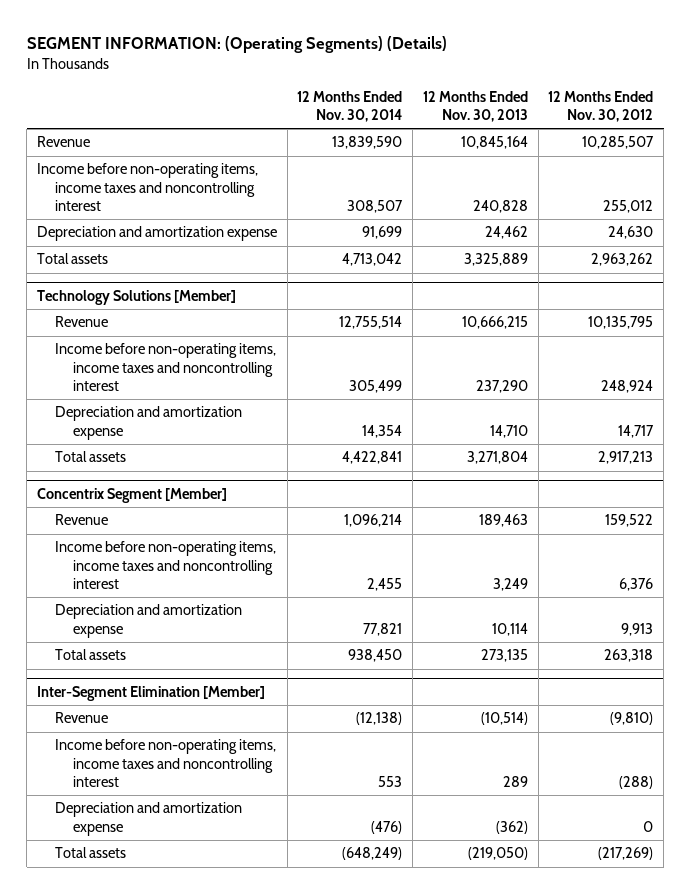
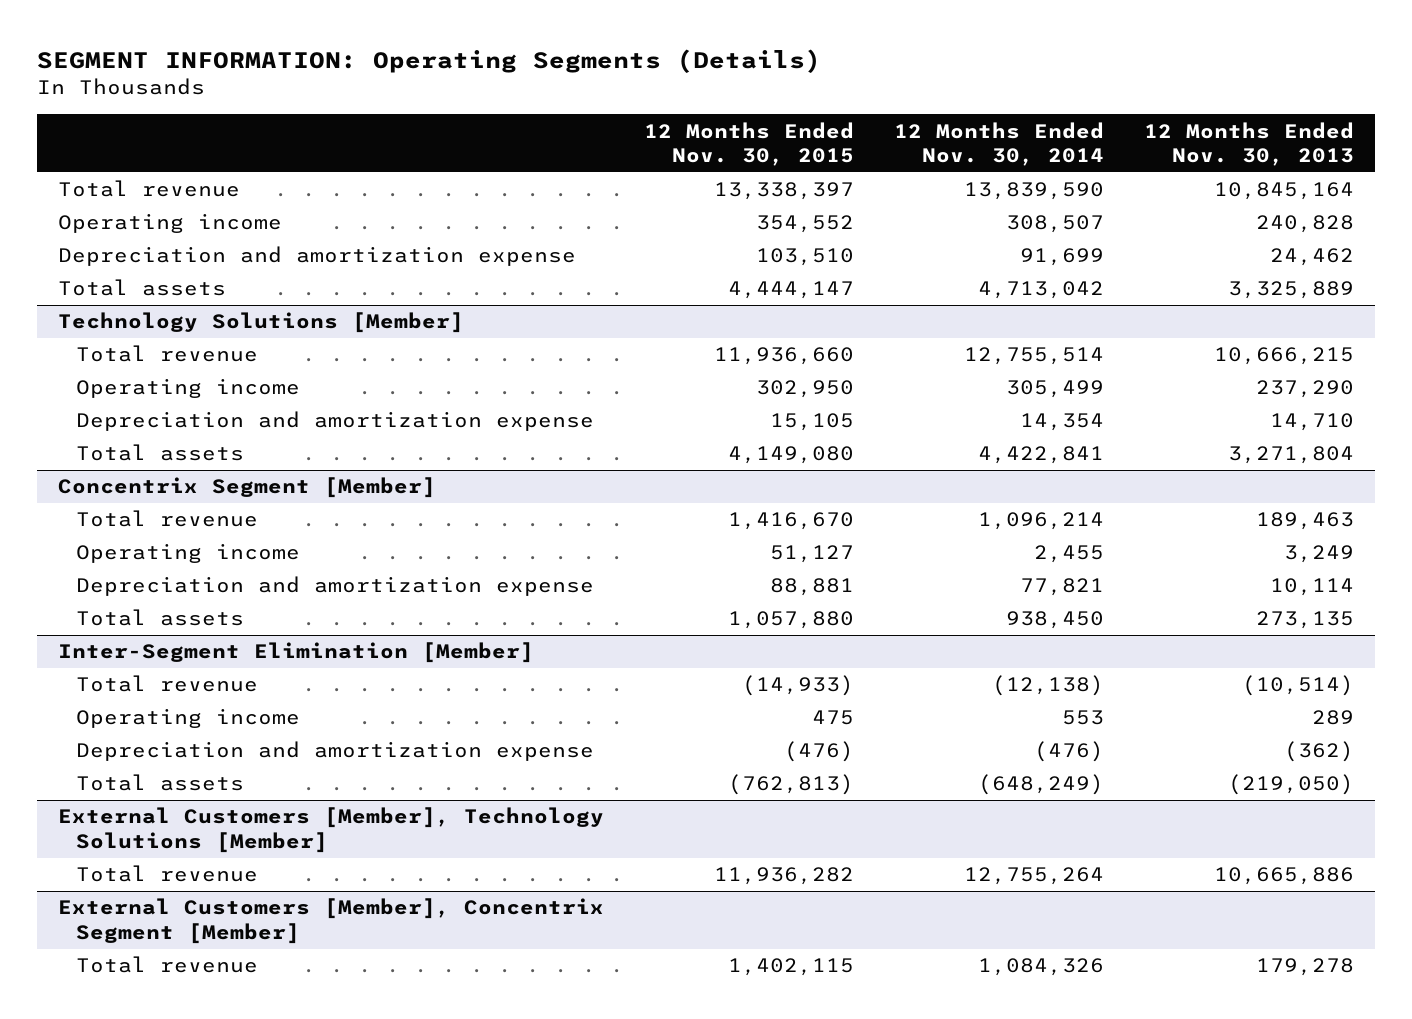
- SEGMENT INFORMATION: (Operating Segments) (Details)
+ SEGMENT INFORMATION: Operating Segments (Details)
- | 12 Months Ended Nov. 30, 2014 | 12 Months Ended Nov. 30, 2013 | 12 Months Ended Nov. 30, 2012
+ | 12 Months Ended Nov. 30, 2015 | 12 Months Ended Nov. 30, 2014 | 12 Months Ended Nov. 30, 2013
- Revenue | 13,839,590 | 10,845,164 | 10,285,507
- Income before non-operating items, income taxes and noncontrolling interest | 308,507 | 240,828 | 255,012
+ Total revenue | 13,338,397 | 13,839,590 | 10,845,164
+ Operating income | 354,552 | 308,507 | 240,828
@ Technology Solutions [Member]
- Revenue | 12,755,514 | 10,666,215 | 10,135,795
- Income before non-operating items, income taxes and noncontrolling interest | 305,499 | 237,290 | 248,924
+ Total revenue | 11,936,660 | 12,755,514 | 10,666,215
+ Operating income | 302,950 | 305,499 | 237,290
@ Concentrix Segment [Member]
- Revenue | 1,096,214 | 189,463 | 159,522
- Income before non-operating items, income taxes and noncontrolling interest | 2,455 | 3,249 | 6,376
+ Total revenue | 1,416,670 | 1,096,214 | 189,463
+ Operating income | 51,127 | 2,455 | 3,249
@ Inter-Segment Elimination [Member]
- Revenue | (12,138) | (10,514) | (9,810)
- Income before non-operating items, income taxes and noncontrolling interest | 553 | 289 | (288)
+ Total revenue | (14,933) | (12,138) | (10,514)
+ Operating income | 475 | 553 | 289
+ External Customers [Member], Technology Solutions [Member]
+ Total revenue | 11,936,282 | 12,755,264 | 10,665,886
+ External Customers [Member], Concentrix Segment [Member]
+ Total revenue | 1,402,115 | 1,084,326 | 179,278

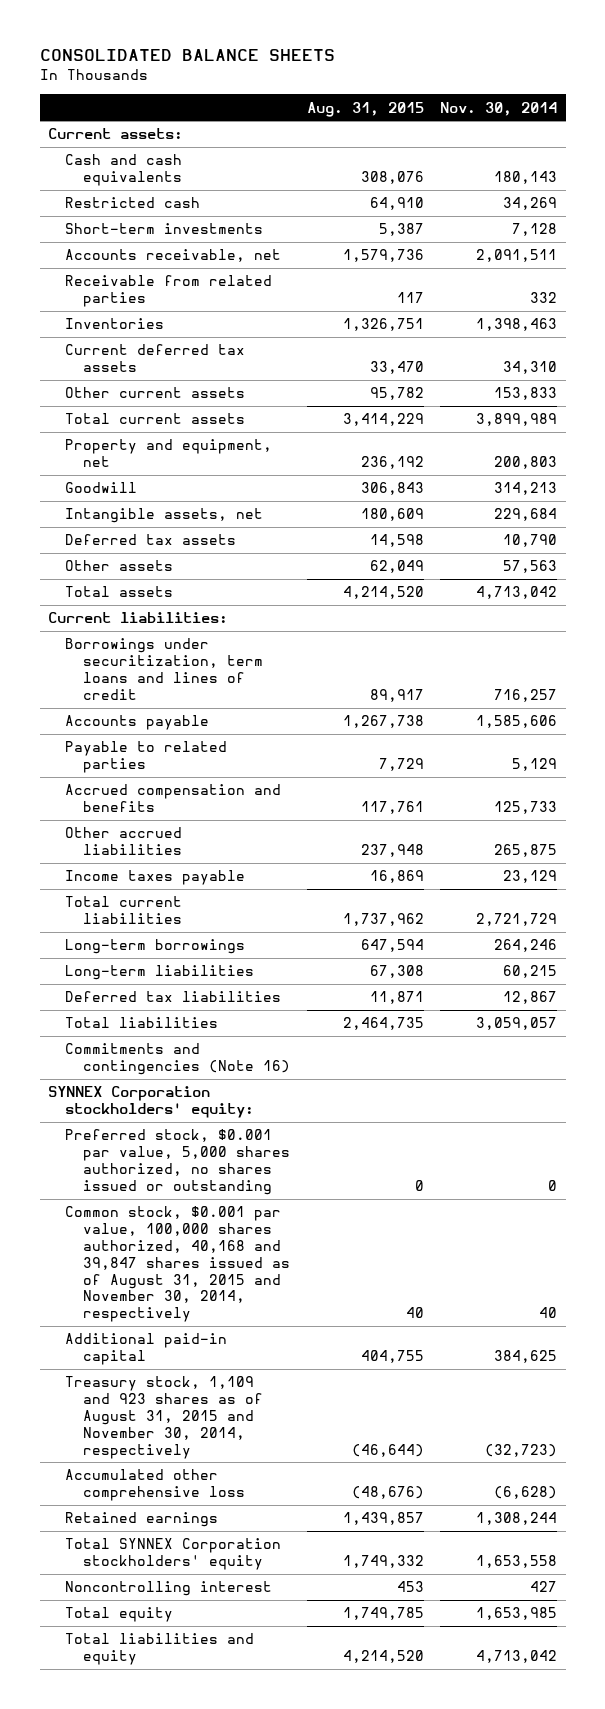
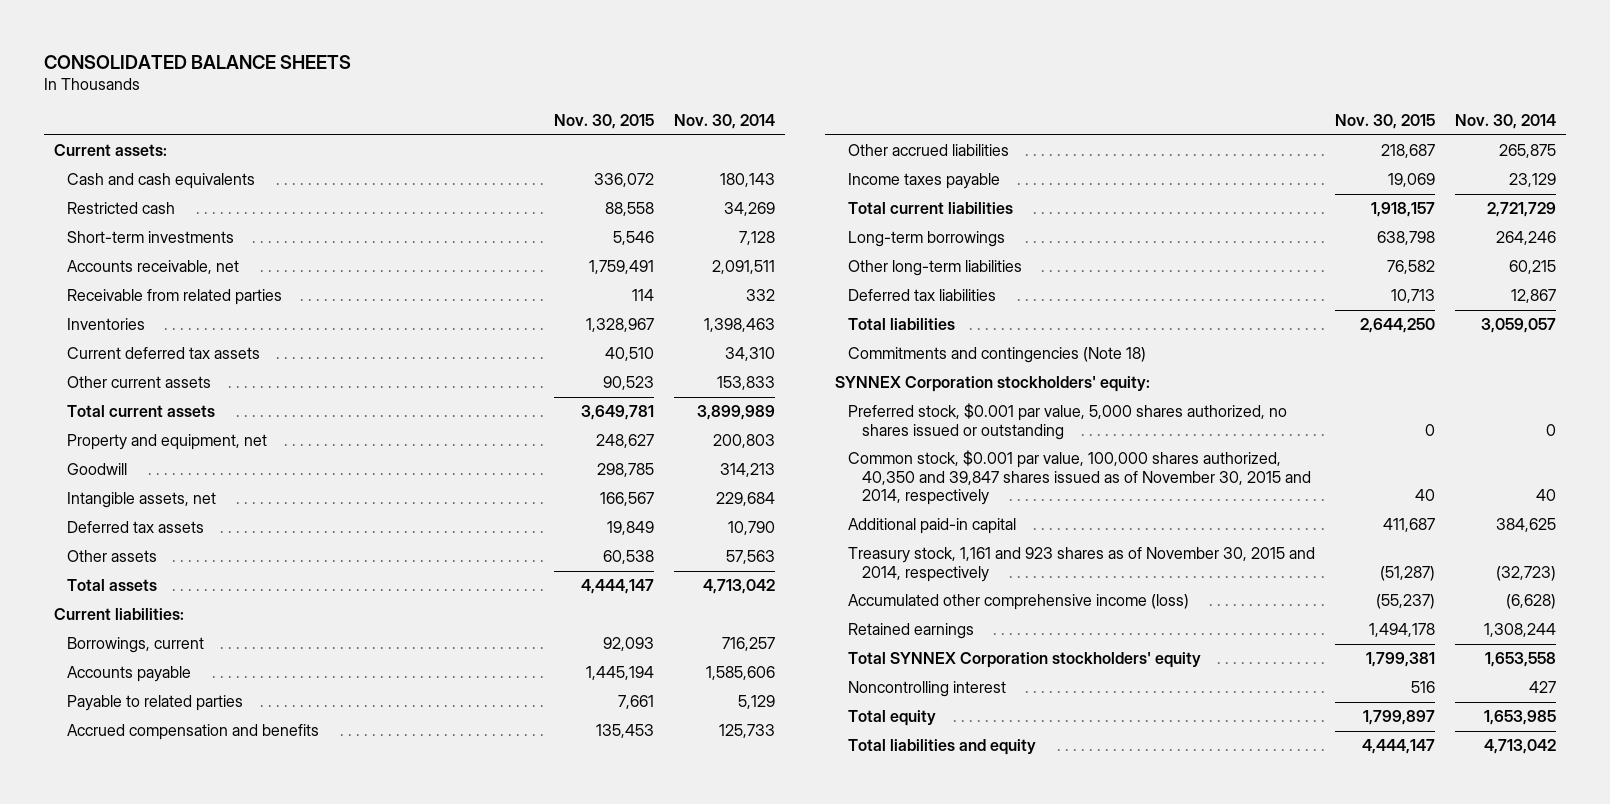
- | Aug. 31, 2015 | Nov. 30, 2014
+ | Nov. 30, 2015 | Nov. 30, 2014
- Borrowings under securitization, term loans and lines of credit | 89,917 | 716,257
+ Borrowings, current | 92,093 | 716,257
- Long-term liabilities | 67,308 | 60,215
+ Other long-term liabilities | 76,582 | 60,215
- Commitments and contingencies (Note 16)
+ Commitments and contingencies (Note 18)
- Common stock, $0.001 par value, 100,000 shares authorized, 40,168 and 39,847 shares issued as of August 31, 2015 and November 30, 2014, respectively | 40 | 40
+ Common stock, $0.001 par value, 100,000 shares authorized, 40,350 and 39,847 shares issued as of November 30, 2015 and 2014, respectively | 40 | 40
- Treasury stock, 1,109 and 923 shares as of August 31, 2015 and November 30, 2014, respectively | (46,644) | (32,723)
- Accumulated other comprehensive loss | (48,676) | (6,628)
+ Treasury stock, 1,161 and 923 shares as of November 30, 2015 and 2014, respectively | (51,287) | (32,723)
+ Accumulated other comprehensive income (loss) | (55,237) | (6,628)

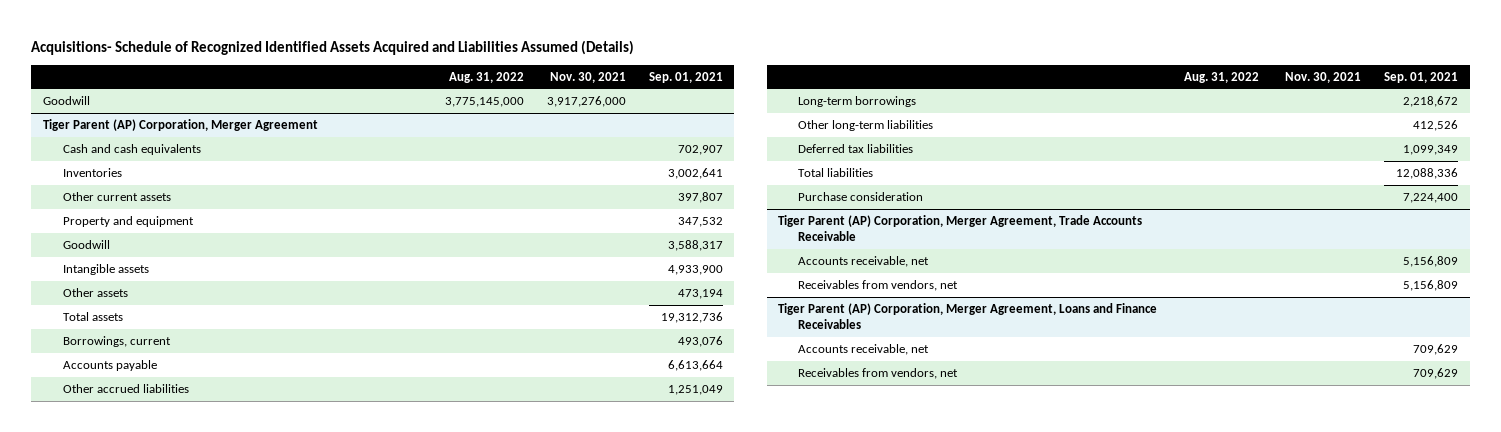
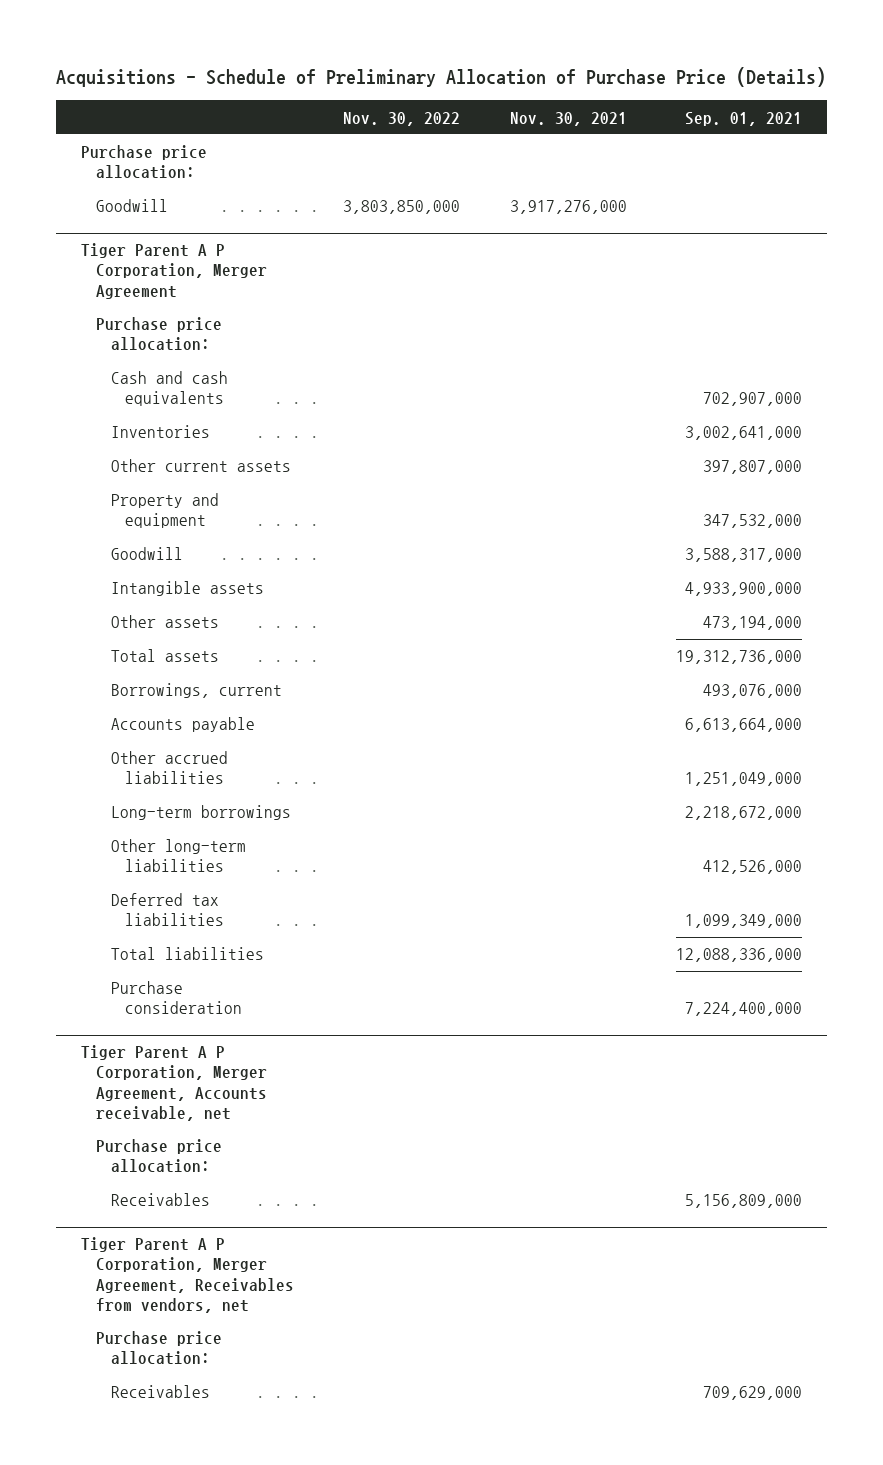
- Acquisitions- Schedule of Recognized Identified Assets Acquired and Liabilities Assumed (Details)
+ Acquisitions - Schedule of Preliminary Allocation of Purchase Price (Details)
- | Aug. 31, 2022 | Nov. 30, 2021 | Sep. 01, 2021
+ | Nov. 30, 2022 | Nov. 30, 2021 | Sep. 01, 2021
+ Purchase price allocation:
- Tiger Parent (AP) Corporation, Merger Agreement
- Cash and cash equivalents | | | 702,907
- Inventories | | | 3,002,641
- Other current assets | | | 397,807
- Property and equipment | | | 347,532
- Goodwill | | | 3,588,317
- Intangible assets | | | 4,933,900
- Other assets | | | 473,194
- Total assets | | | 19,312,736
- Borrowings, current | | | 493,076
- Accounts payable | | | 6,613,664
- Other accrued liabilities | | | 1,251,049
- Long-term borrowings | | | 2,218,672
- Other long-term liabilities | | | 412,526
- Deferred tax liabilities | | | 1,099,349
- Total liabilities | | | 12,088,336
- Purchase consideration | | | 7,224,400
- Tiger Parent (AP) Corporation, Merger Agreement, Trade Accounts Receivable
- Accounts receivable, net | | | 5,156,809
- Receivables from vendors, net | | | 5,156,809
- Tiger Parent (AP) Corporation, Merger Agreement, Loans and Finance Receivables
- Accounts receivable, net | | | 709,629
- Receivables from vendors, net | | | 709,629
+ Tiger Parent A P Corporation, Merger Agreement
+ Purchase price allocation:
+ Cash and cash equivalents | | | 702,907,000
+ Inventories | | | 3,002,641,000
+ Other current assets | | | 397,807,000
+ Property and equipment | | | 347,532,000
+ Goodwill | | | 3,588,317,000
+ Intangible assets | | | 4,933,900,000
+ Other assets | | | 473,194,000
+ Total assets | | | 19,312,736,000
+ Borrowings, current | | | 493,076,000
+ Accounts payable | | | 6,613,664,000
+ Other accrued liabilities | | | 1,251,049,000
+ Long-term borrowings | | | 2,218,672,000
+ Other long-term liabilities | | | 412,526,000
+ Deferred tax liabilities | | | 1,099,349,000
+ Total liabilities | | | 12,088,336,000
+ Purchase consideration | | | 7,224,400,000
+ Tiger Parent A P Corporation, Merger Agreement, Accounts receivable, net
+ Purchase price allocation:
+ Receivables | | | 5,156,809,000
+ Tiger Parent A P Corporation, Merger Agreement, Receivables from vendors, net
+ Purchase price allocation:
+ Receivables | | | 709,629,000

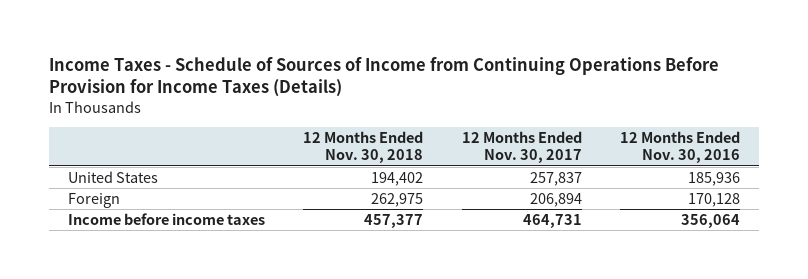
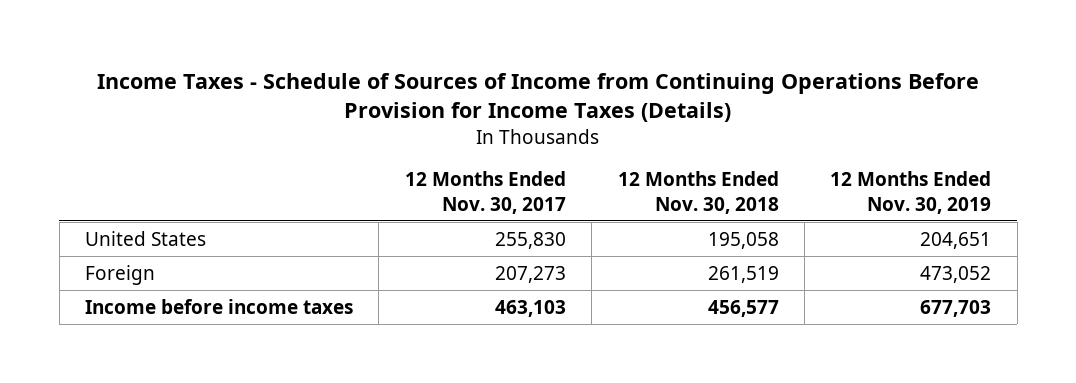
- | 12 Months Ended Nov. 30, 2018 | 12 Months Ended Nov. 30, 2017 | 12 Months Ended Nov. 30, 2016
+ | 12 Months Ended Nov. 30, 2017 | 12 Months Ended Nov. 30, 2018 | 12 Months Ended Nov. 30, 2019
- United States | 194,402 | 257,837 | 185,936
- Foreign | 262,975 | 206,894 | 170,128
- Income before income taxes | 457,377 | 464,731 | 356,064
+ United States | 255,830 | 195,058 | 204,651
+ Foreign | 207,273 | 261,519 | 473,052
+ Income before income taxes | 463,103 | 456,577 | 677,703

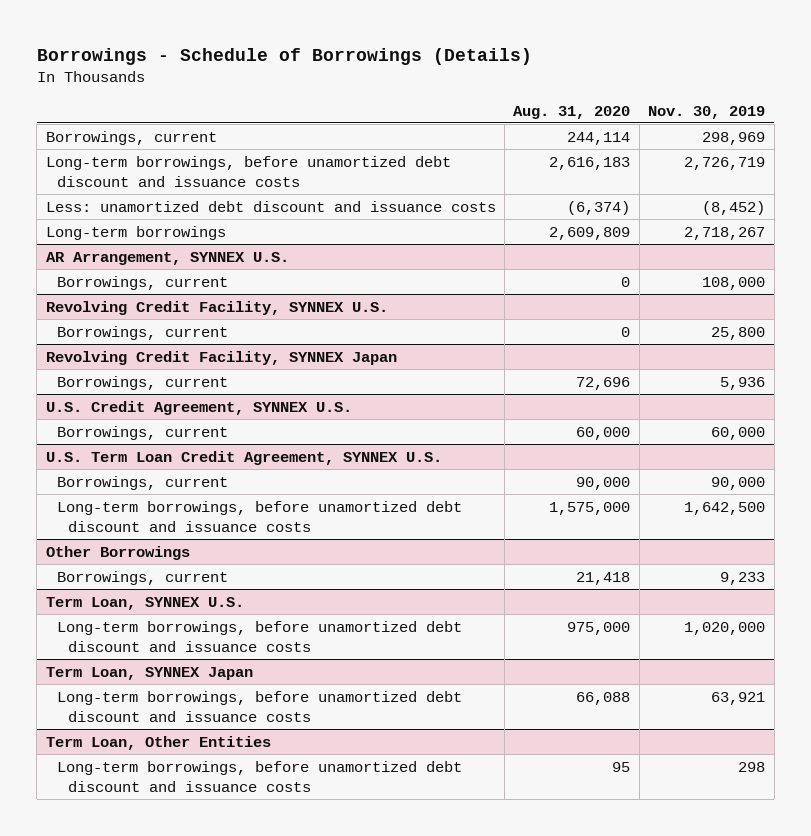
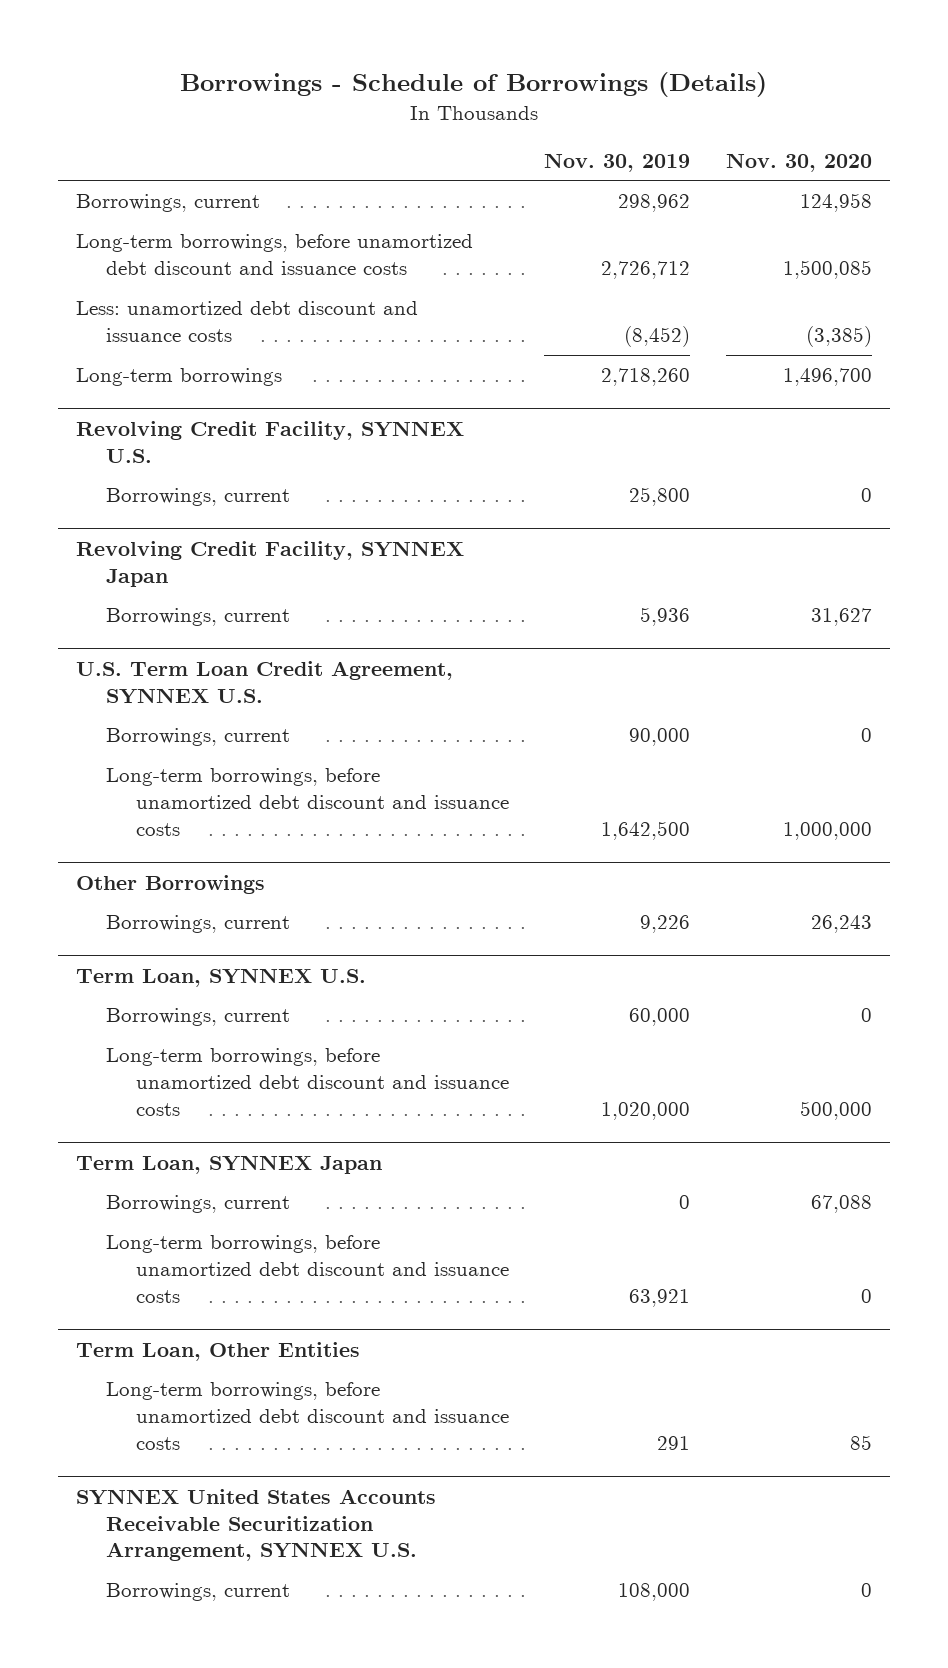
- | Aug. 31, 2020 | Nov. 30, 2019
+ | Nov. 30, 2019 | Nov. 30, 2020
- Borrowings, current | 244,114 | 298,969
- Long-term borrowings, before unamortized debt discount and issuance costs | 2,616,183 | 2,726,719
+ Borrowings, current | 298,962 | 124,958
+ Long-term borrowings, before unamortized debt discount and issuance costs | 2,726,712 | 1,500,085
- Long-term borrowings | 2,609,809 | 2,718,267
- AR Arrangement, SYNNEX U.S.
- Borrowings, current | 0 | 108,000
+ Long-term borrowings | 2,718,260 | 1,496,700
- U.S. Credit Agreement, SYNNEX U.S.
- Borrowings, current | 60,000 | 60,000
@ Other Borrowings
- Borrowings, current | 21,418 | 9,233
+ Borrowings, current | 9,226 | 26,243
@ Term Loan, SYNNEX U.S.
+ Borrowings, current | 60,000 | 0
@ Term Loan, SYNNEX Japan
+ Borrowings, current | 0 | 67,088
@ Term Loan, Other Entities
- Long-term borrowings, before unamortized debt discount and issuance costs | 95 | 298
+ Long-term borrowings, before unamortized debt discount and issuance costs | 291 | 85
+ SYNNEX United States Accounts Receivable Securitization Arrangement, SYNNEX U.S.
+ Borrowings, current | 108,000 | 0

